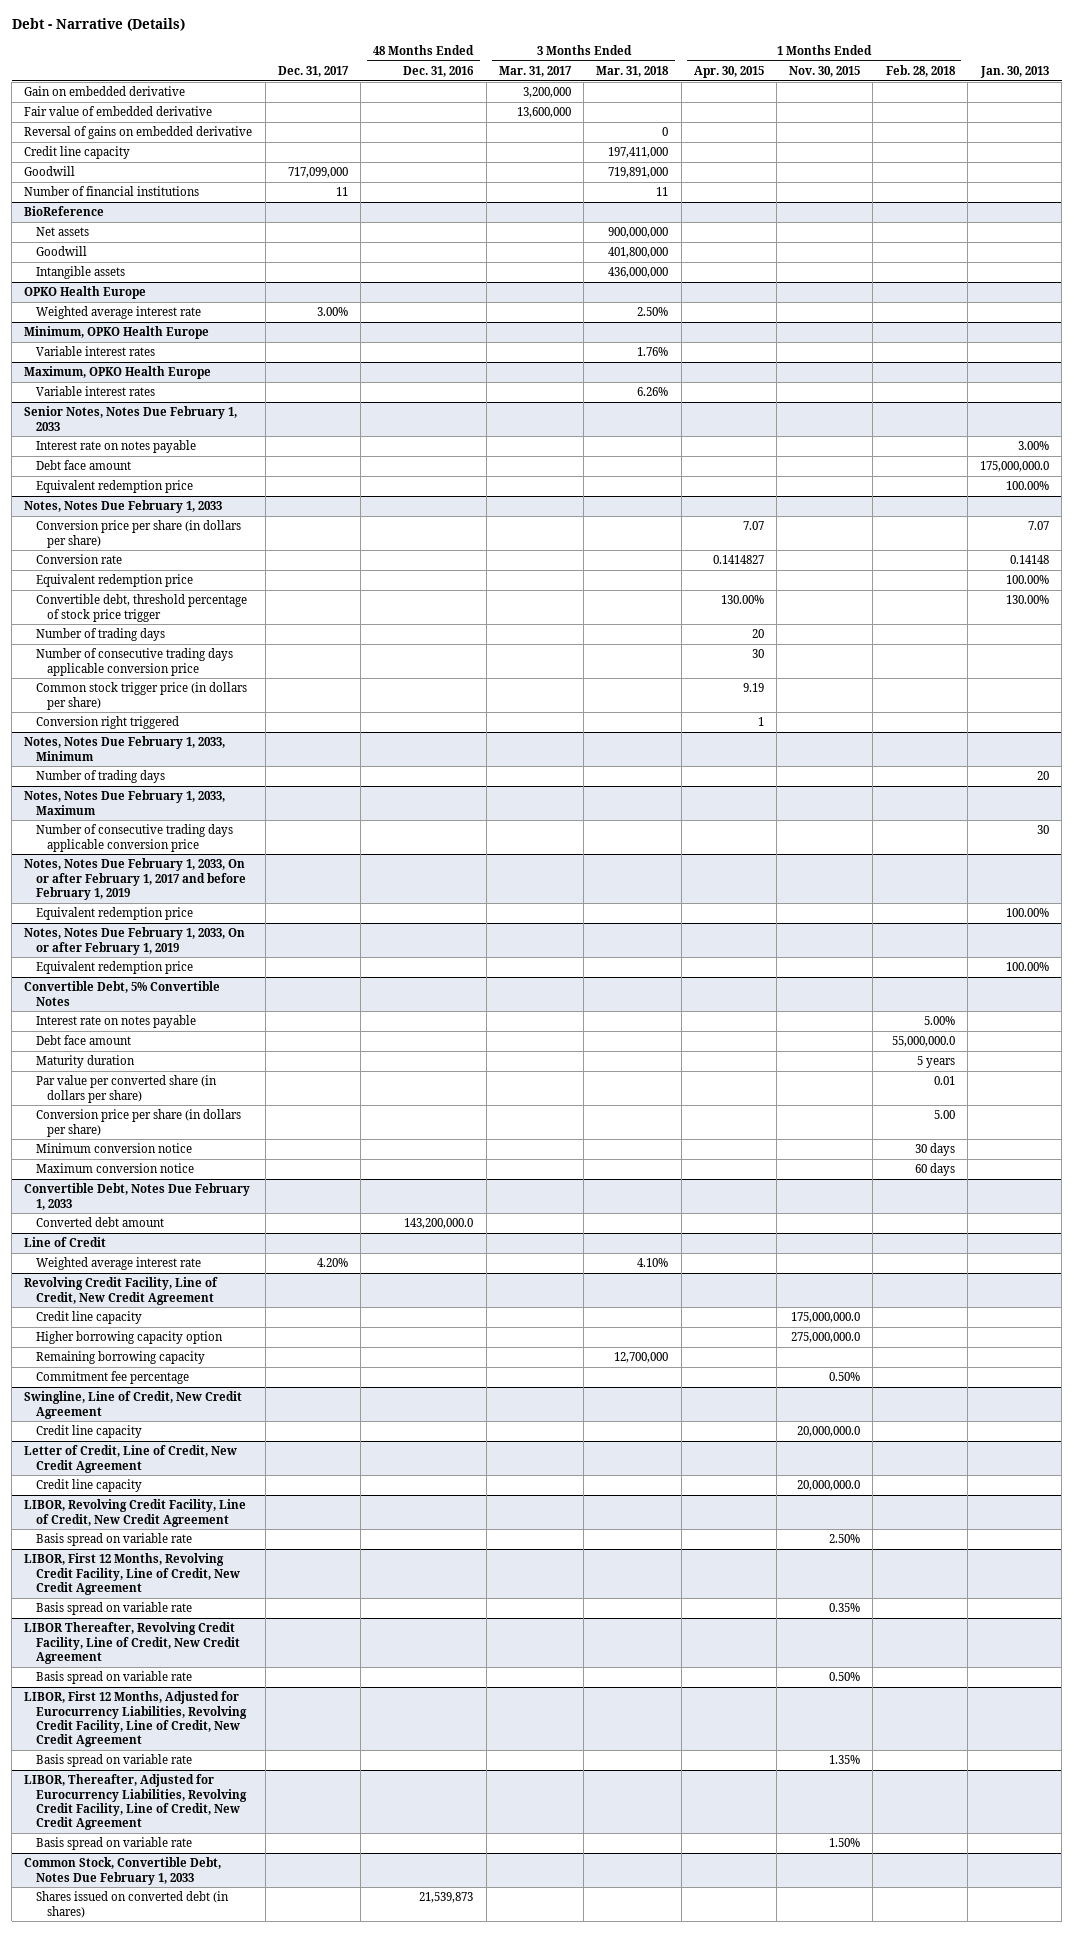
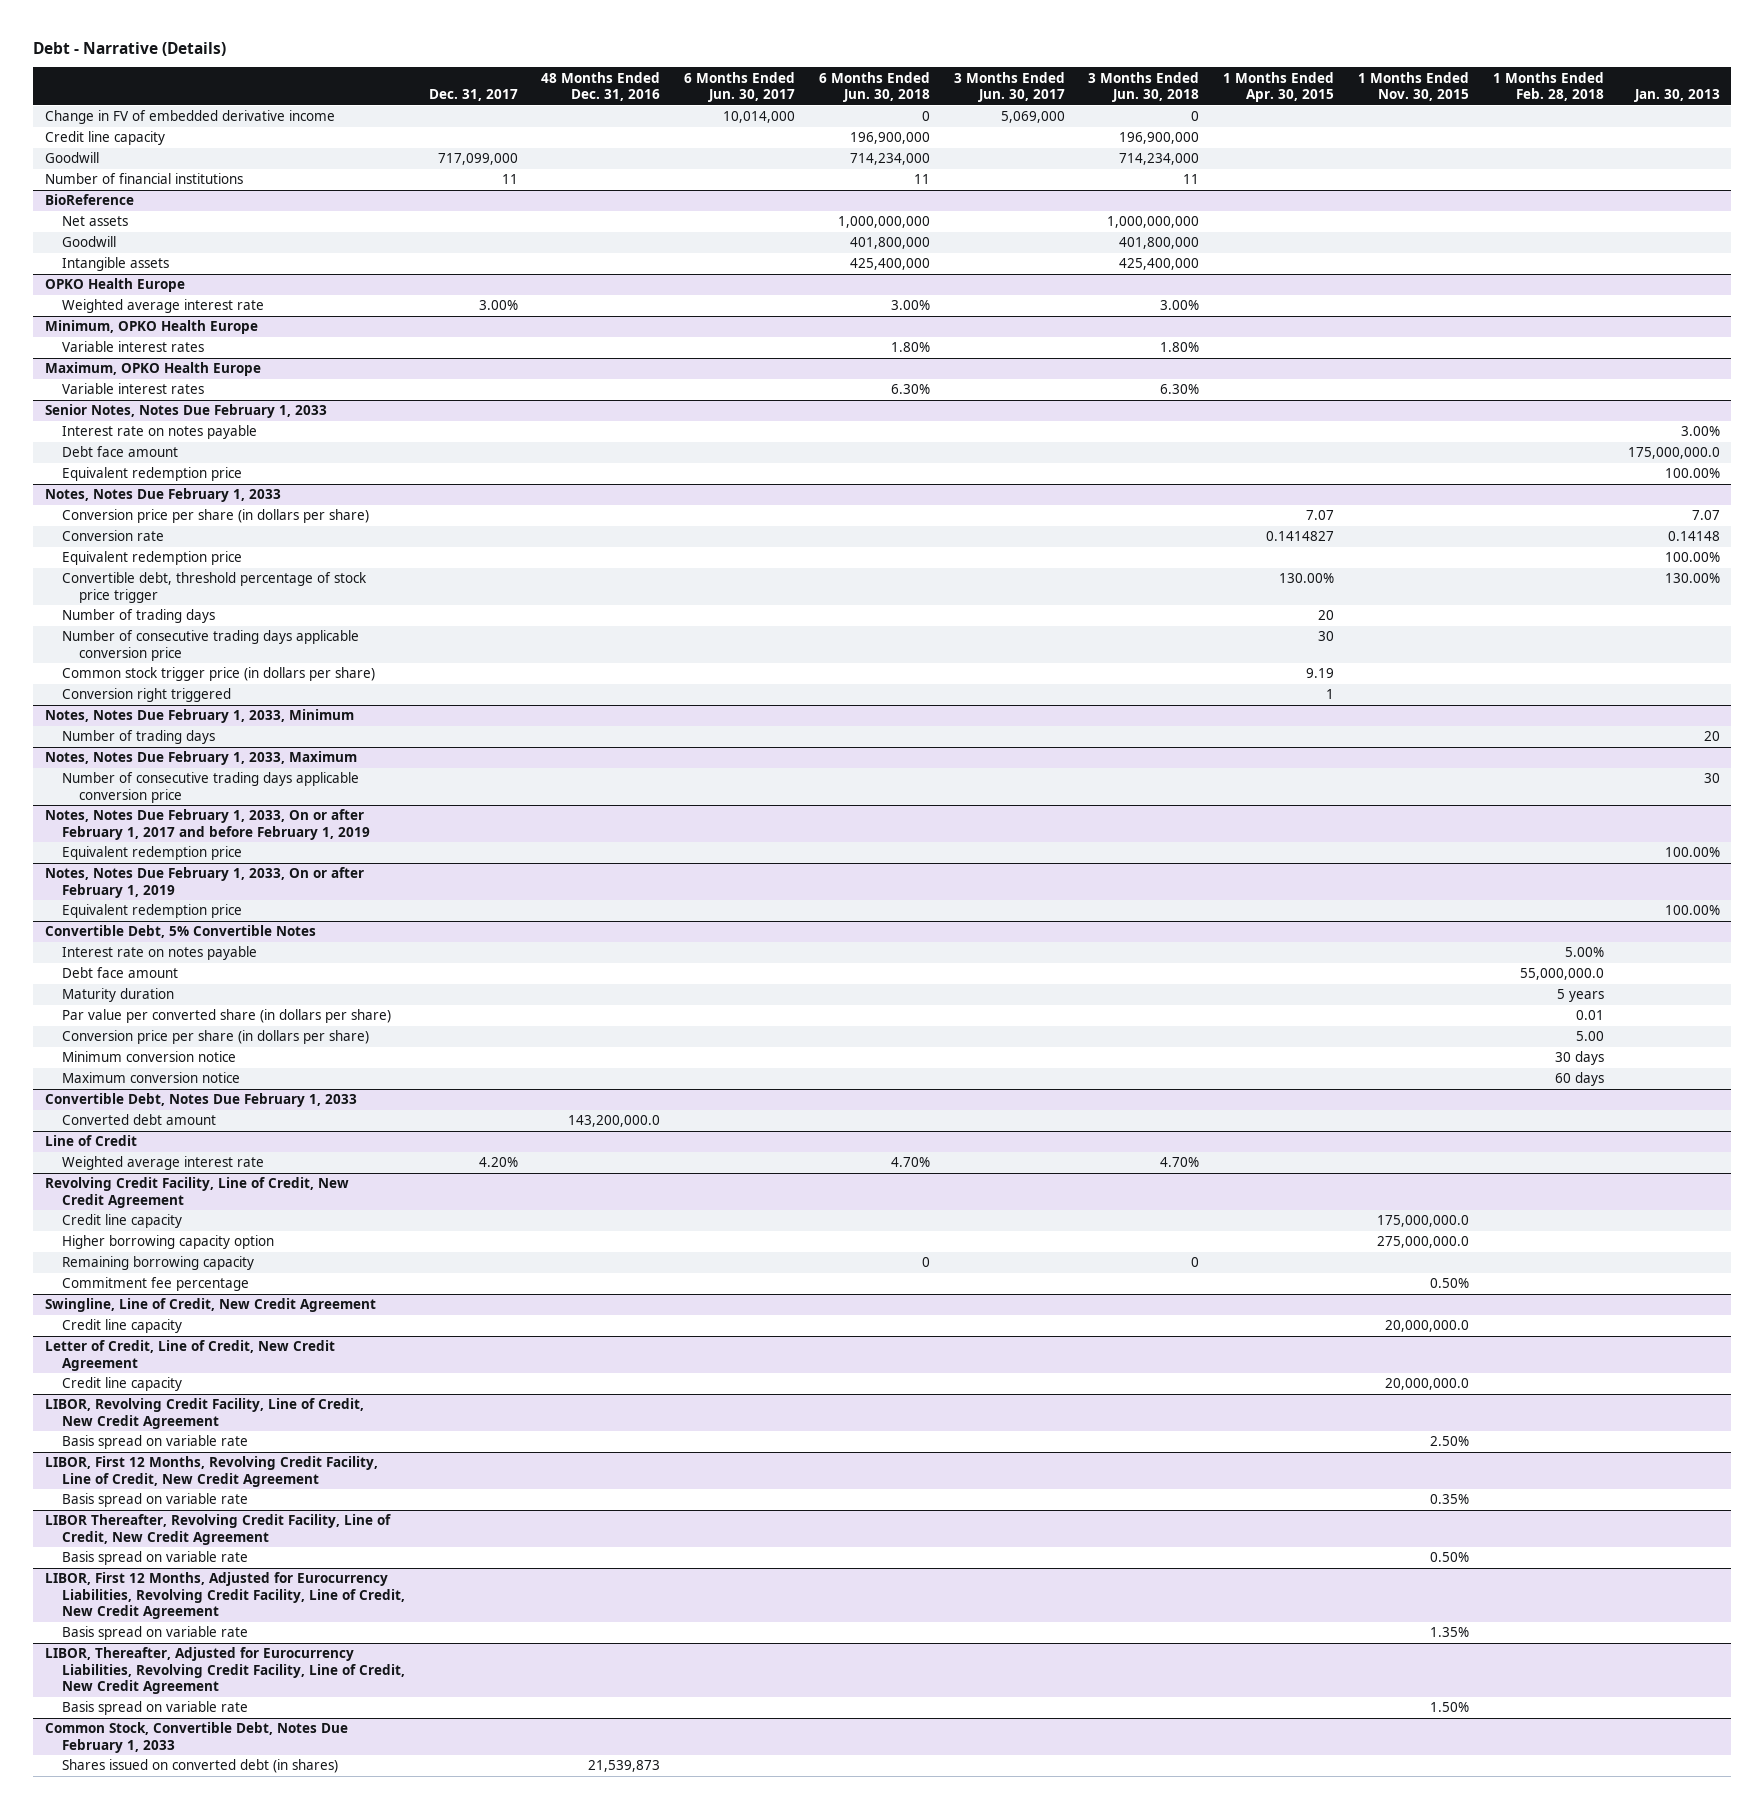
- | Dec. 31, 2017 | 48 Months Ended Dec. 31, 2016 | 3 Months Ended Mar. 31, 2017 | 3 Months Ended Mar. 31, 2018 | 1 Months Ended Apr. 30, 2015 | 1 Months Ended Nov. 30, 2015 | 1 Months Ended Feb. 28, 2018 | Jan. 30, 2013
+ | Dec. 31, 2017 | 48 Months Ended Dec. 31, 2016 | 6 Months Ended Jun. 30, 2017 | 6 Months Ended Jun. 30, 2018 | 3 Months Ended Jun. 30, 2017 | 3 Months Ended Jun. 30, 2018 | 1 Months Ended Apr. 30, 2015 | 1 Months Ended Nov. 30, 2015 | 1 Months Ended Feb. 28, 2018 | Jan. 30, 2013
- Gain on embedded derivative | | | 3,200,000 | | | | |
- Fair value of embedded derivative | | | 13,600,000 | | | | |
- Reversal of gains on embedded derivative | | | | 0 | | | |
+ Change in FV of embedded derivative income | | | 10,014,000 | 0 | 5,069,000 | 0 | | | |

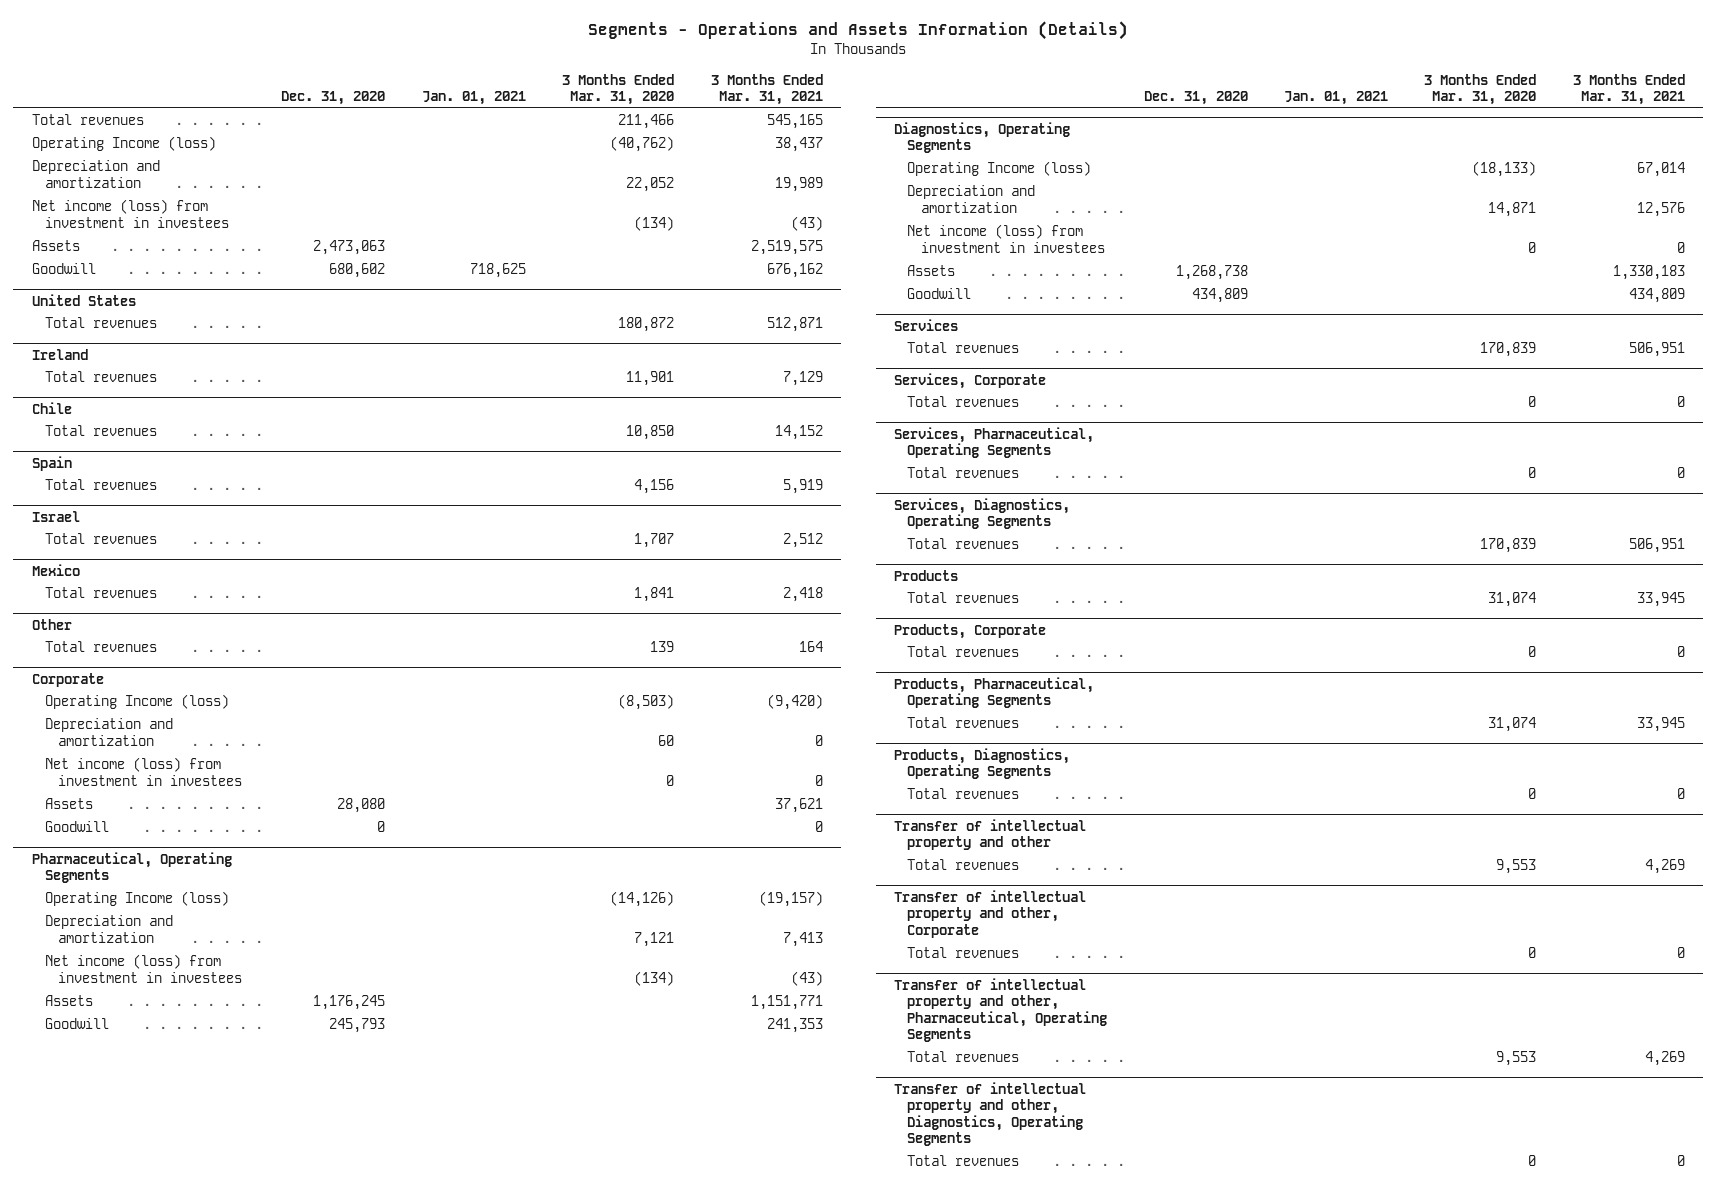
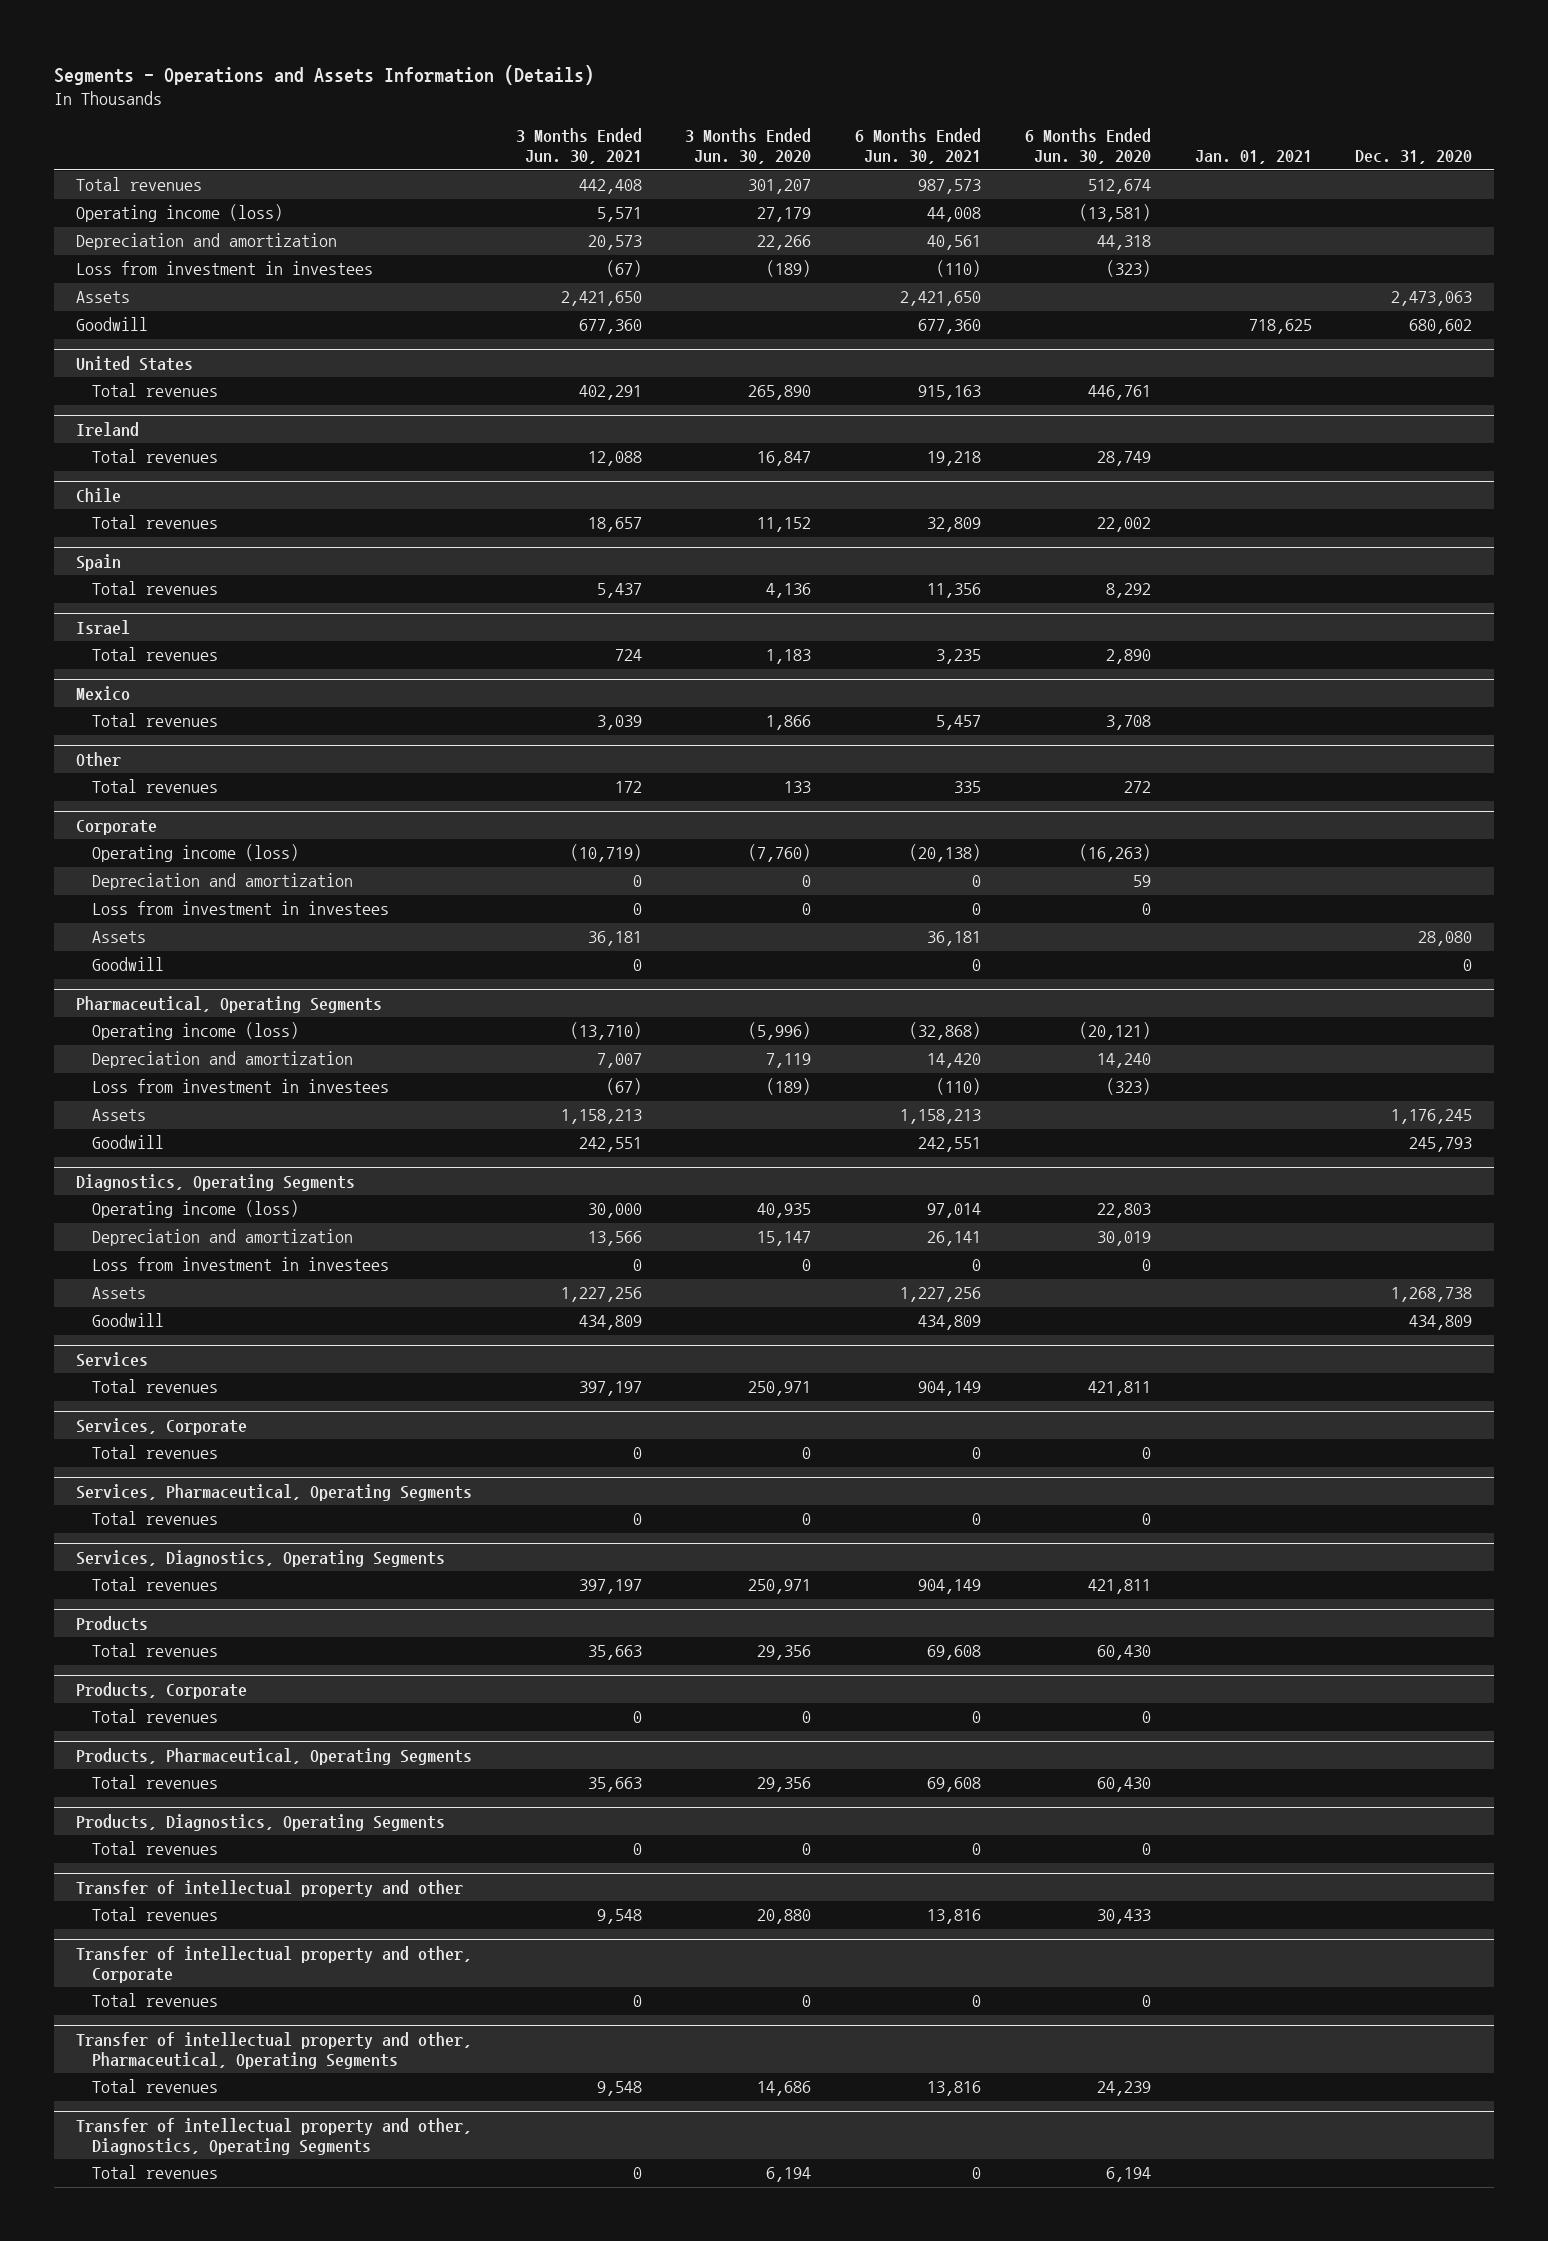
- | Dec. 31, 2020 | Jan. 01, 2021 | 3 Months Ended Mar. 31, 2020 | 3 Months Ended Mar. 31, 2021
+ | 3 Months Ended Jun. 30, 2021 | 3 Months Ended Jun. 30, 2020 | 6 Months Ended Jun. 30, 2021 | 6 Months Ended Jun. 30, 2020 | Jan. 01, 2021 | Dec. 31, 2020
- Operating Income (loss) | | | (40,762) | 38,437
+ Operating income (loss) | 5,571 | 27,179 | 44,008 | (13,581) | |
- Net income (loss) from investment in investees | | | (134) | (43)
+ Loss from investment in investees | (67) | (189) | (110) | (323) | |
@ Corporate
- Operating Income (loss) | | | (8,503) | (9,420)
+ Operating income (loss) | (10,719) | (7,760) | (20,138) | (16,263) | |
- Net income (loss) from investment in investees | | | 0 | 0
+ Loss from investment in investees | 0 | 0 | 0 | 0 | |
@ Pharmaceutical, Operating Segments
- Operating Income (loss) | | | (14,126) | (19,157)
+ Operating income (loss) | (13,710) | (5,996) | (32,868) | (20,121) | |
- Net income (loss) from investment in investees | | | (134) | (43)
+ Loss from investment in investees | (67) | (189) | (110) | (323) | |
@ Diagnostics, Operating Segments
- Operating Income (loss) | | | (18,133) | 67,014
+ Operating income (loss) | 30,000 | 40,935 | 97,014 | 22,803 | |
- Net income (loss) from investment in investees | | | 0 | 0
+ Loss from investment in investees | 0 | 0 | 0 | 0 | |

